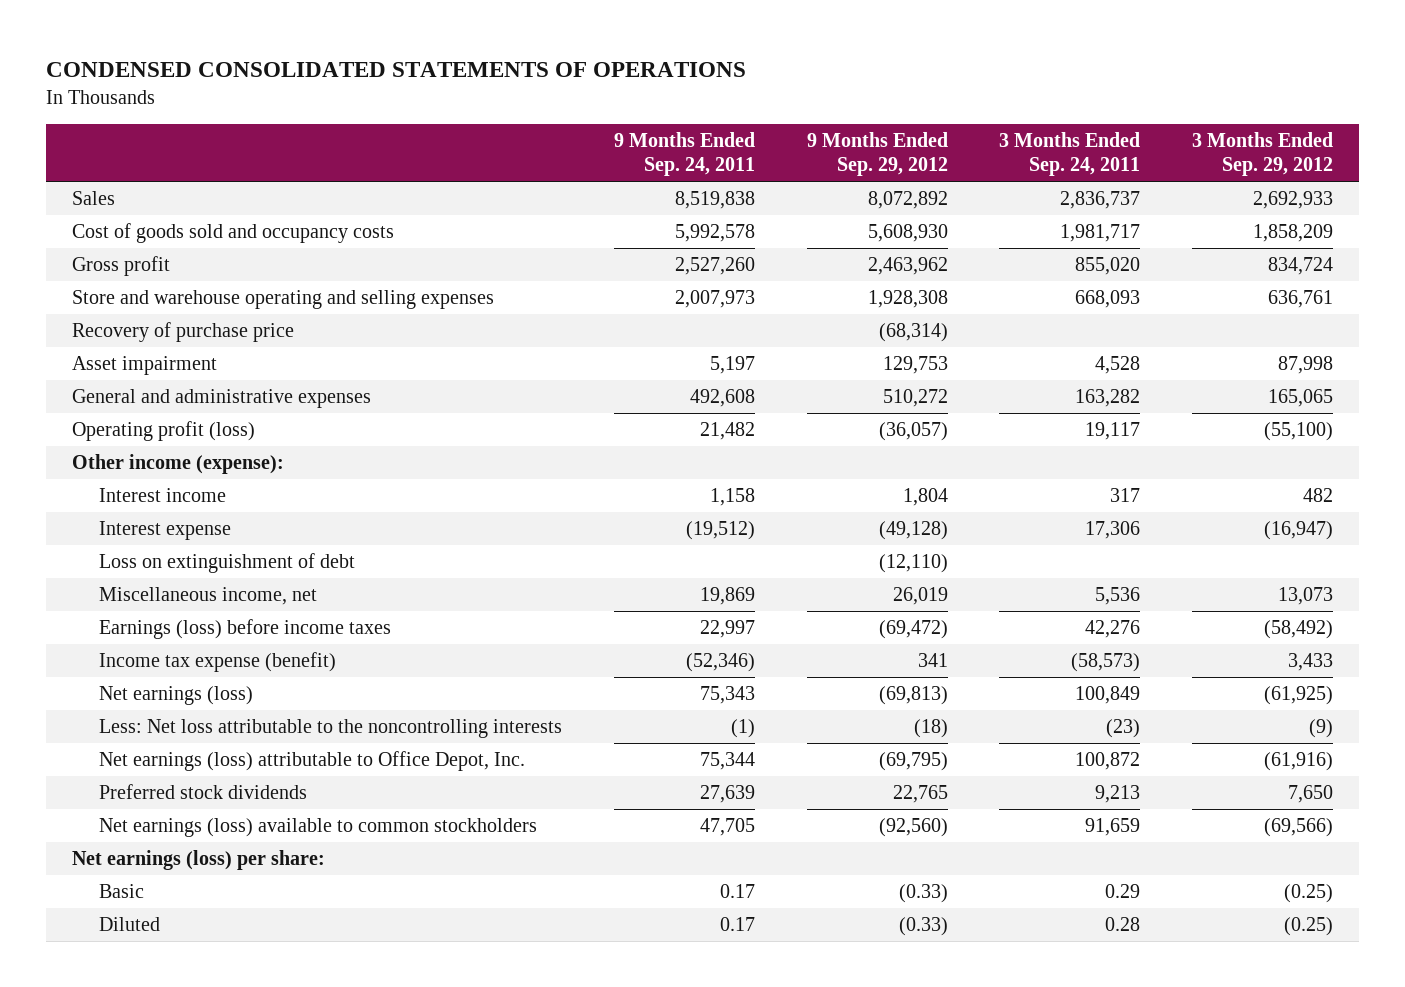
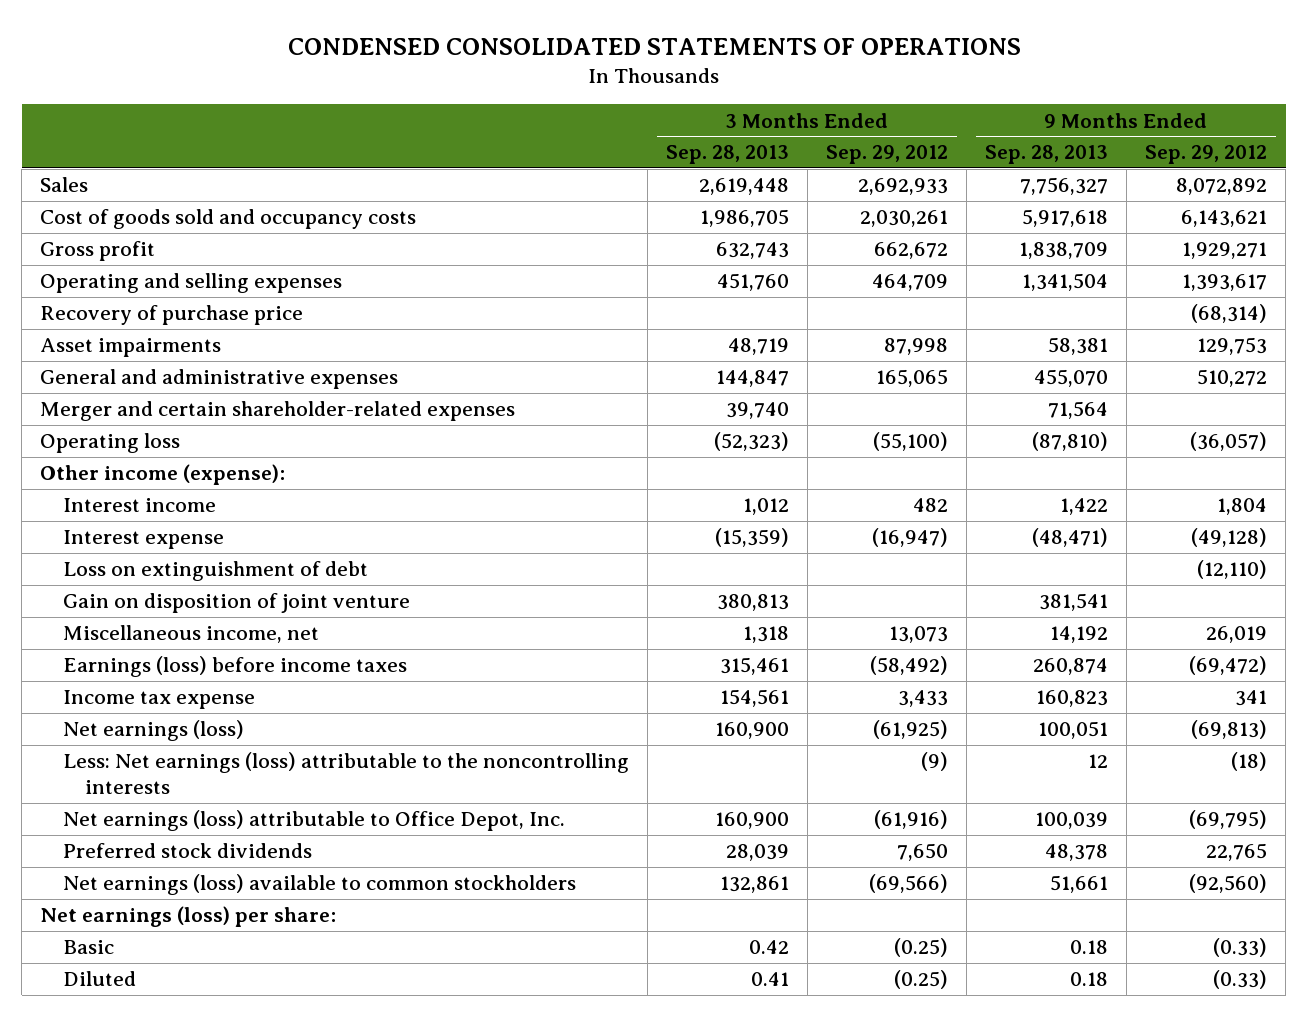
- | 9 Months Ended Sep. 24, 2011 | 9 Months Ended Sep. 29, 2012 | 3 Months Ended Sep. 24, 2011 | 3 Months Ended Sep. 29, 2012
+ | 3 Months Ended Sep. 28, 2013 | 3 Months Ended Sep. 29, 2012 | 9 Months Ended Sep. 28, 2013 | 9 Months Ended Sep. 29, 2012
- Cost of goods sold and occupancy costs | 5,992,578 | 5,608,930 | 1,981,717 | 1,858,209
- Gross profit | 2,527,260 | 2,463,962 | 855,020 | 834,724
- Store and warehouse operating and selling expenses | 2,007,973 | 1,928,308 | 668,093 | 636,761
+ Cost of goods sold and occupancy costs | 1,986,705 | 2,030,261 | 5,917,618 | 6,143,621
+ Gross profit | 632,743 | 662,672 | 1,838,709 | 1,929,271
+ Operating and selling expenses | 451,760 | 464,709 | 1,341,504 | 1,393,617
- Asset impairment | 5,197 | 129,753 | 4,528 | 87,998
+ Asset impairments | 48,719 | 87,998 | 58,381 | 129,753
- Operating profit (loss) | 21,482 | (36,057) | 19,117 | (55,100)
+ Merger and certain shareholder-related expenses | 39,740 | | 71,564 |
+ Operating loss | (52,323) | (55,100) | (87,810) | (36,057)
+ Gain on disposition of joint venture | 380,813 | | 381,541 |
- Income tax expense (benefit) | (52,346) | 341 | (58,573) | 3,433
+ Income tax expense | 154,561 | 3,433 | 160,823 | 341
- Less: Net loss attributable to the noncontrolling interests | (1) | (18) | (23) | (9)
+ Less: Net earnings (loss) attributable to the noncontrolling interests | | (9) | 12 | (18)

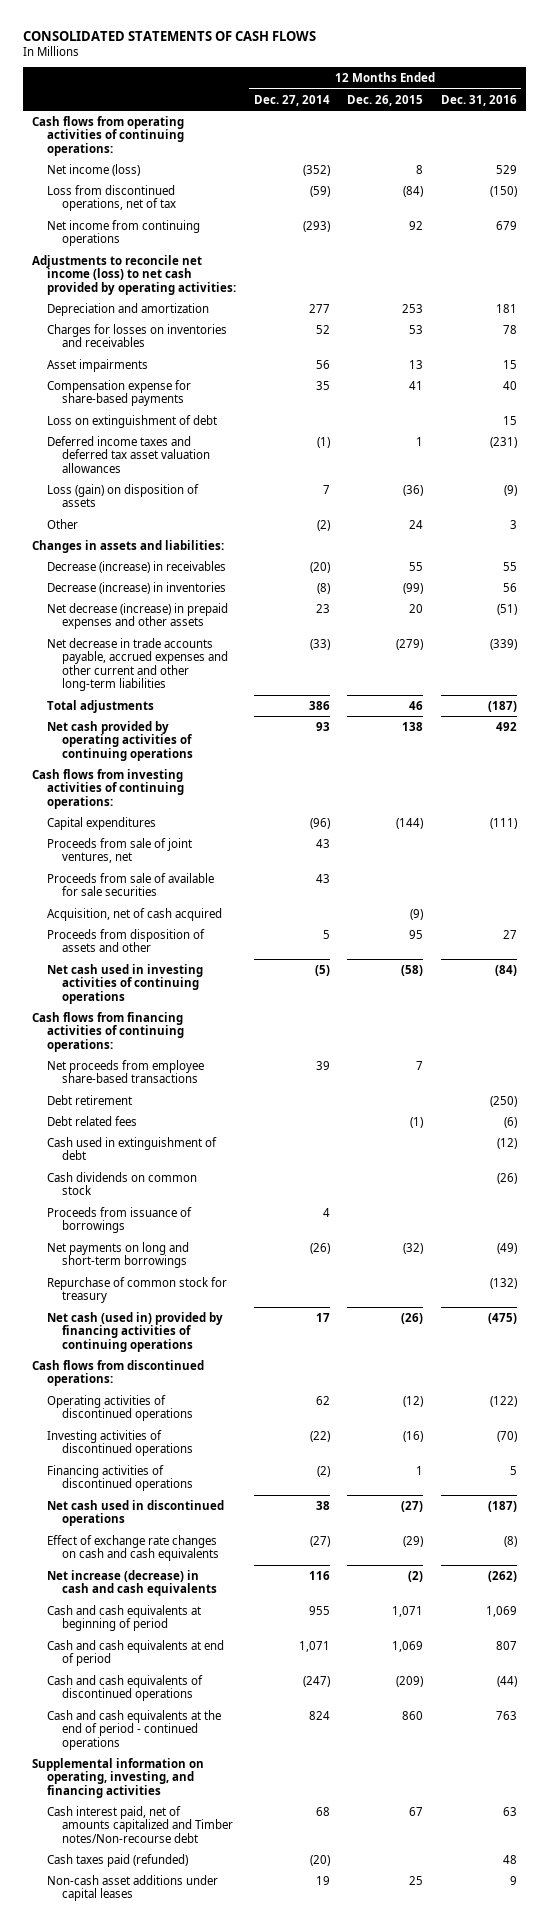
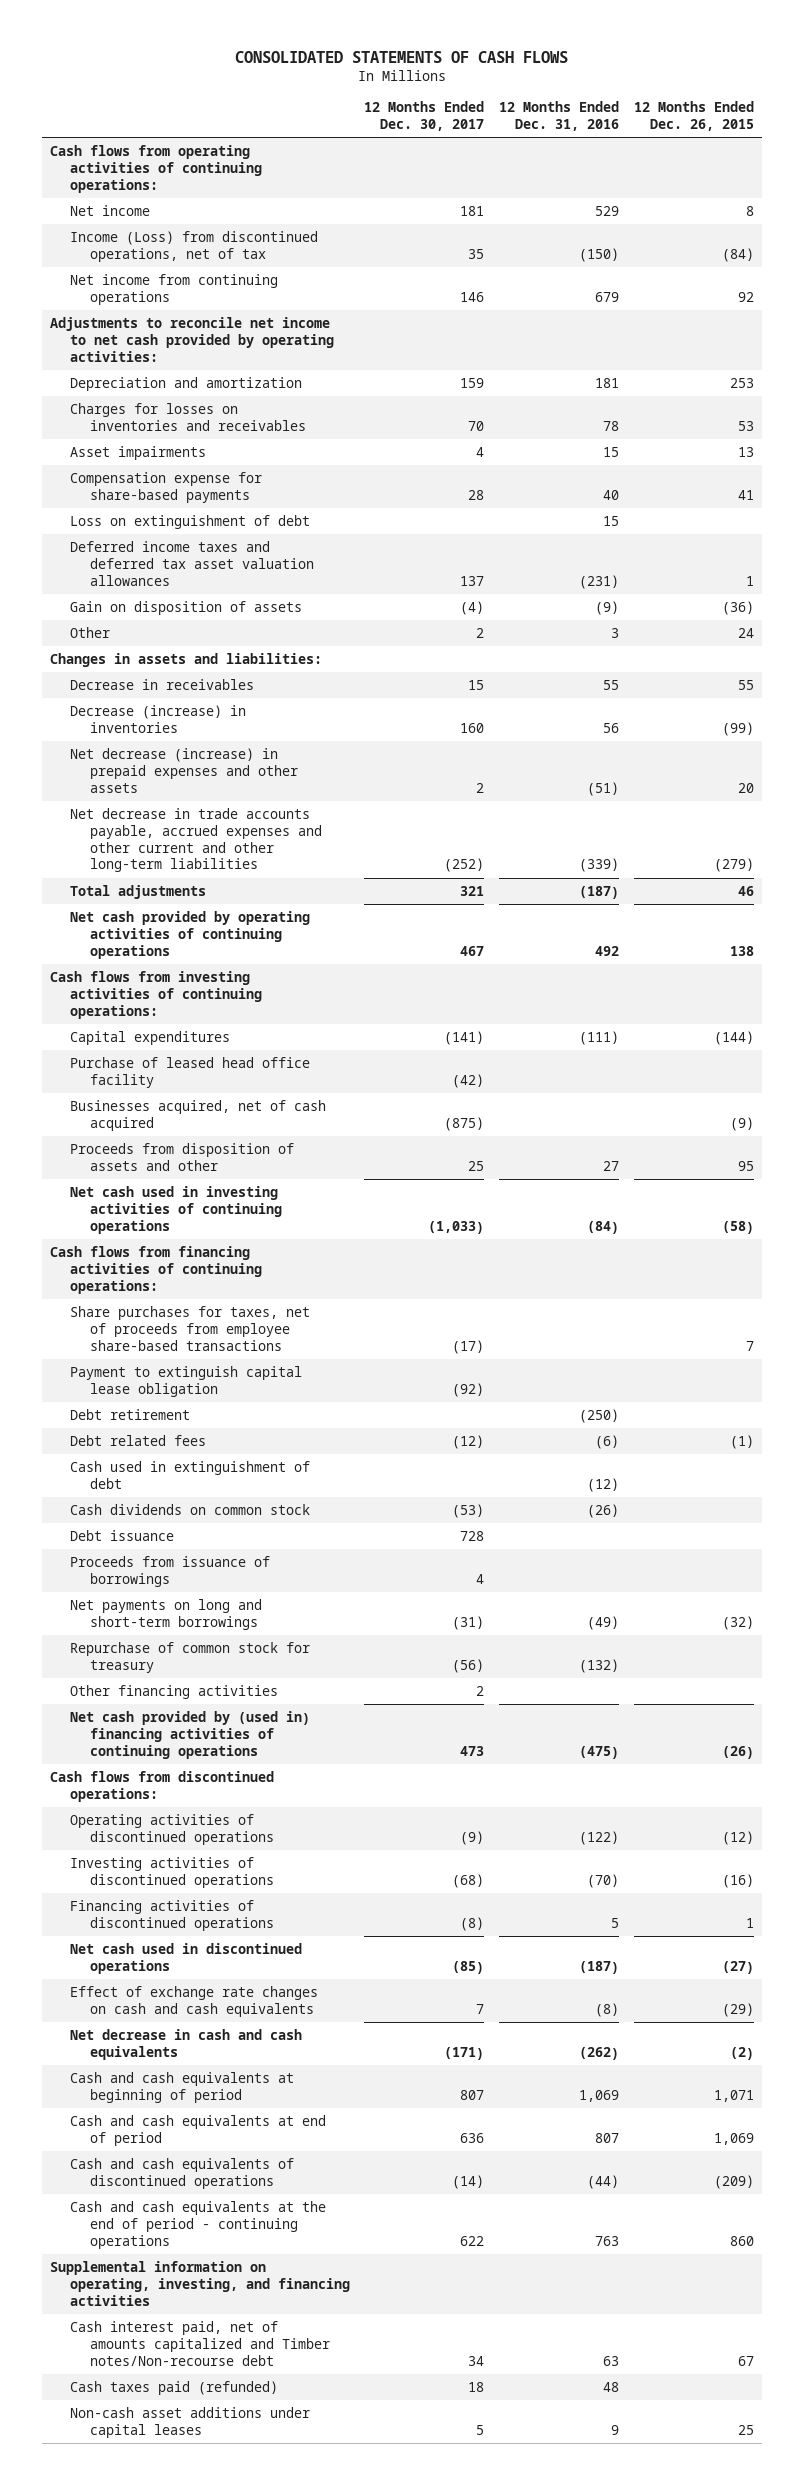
- | 12 Months Ended Dec. 27, 2014 | 12 Months Ended Dec. 26, 2015 | 12 Months Ended Dec. 31, 2016
+ | 12 Months Ended Dec. 30, 2017 | 12 Months Ended Dec. 31, 2016 | 12 Months Ended Dec. 26, 2015
- Net income (loss) | (352) | 8 | 529
- Loss from discontinued operations, net of tax | (59) | (84) | (150)
+ Net income | 181 | 529 | 8
+ Income (Loss) from discontinued operations, net of tax | 35 | (150) | (84)
- Adjustments to reconcile net income (loss) to net cash provided by operating activities:
+ Adjustments to reconcile net income to net cash provided by operating activities:
- Loss (gain) on disposition of assets | 7 | (36) | (9)
+ Gain on disposition of assets | (4) | (9) | (36)
- Decrease (increase) in receivables | (20) | 55 | 55
+ Decrease in receivables | 15 | 55 | 55
- Proceeds from sale of joint ventures, net | 43 | |
- Proceeds from sale of available for sale securities | 43 | |
- Acquisition, net of cash acquired | | (9) |
+ Purchase of leased head office facility | (42) | |
+ Businesses acquired, net of cash acquired | (875) | | (9)
- Net proceeds from employee share-based transactions | 39 | 7 |
+ Share purchases for taxes, net of proceeds from employee share-based transactions | (17) | | 7
+ Payment to extinguish capital lease obligation | (92) | |
+ Debt issuance | 728 | |
- Net cash (used in) provided by financing activities of continuing operations | 17 | (26) | (475)
+ Other financing activities | 2 | |
+ Net cash provided by (used in) financing activities of continuing operations | 473 | (475) | (26)
- Net increase (decrease) in cash and cash equivalents | 116 | (2) | (262)
+ Net decrease in cash and cash equivalents | (171) | (262) | (2)
- Cash and cash equivalents at the end of period - continued operations | 824 | 860 | 763
+ Cash and cash equivalents at the end of period - continuing operations | 622 | 763 | 860

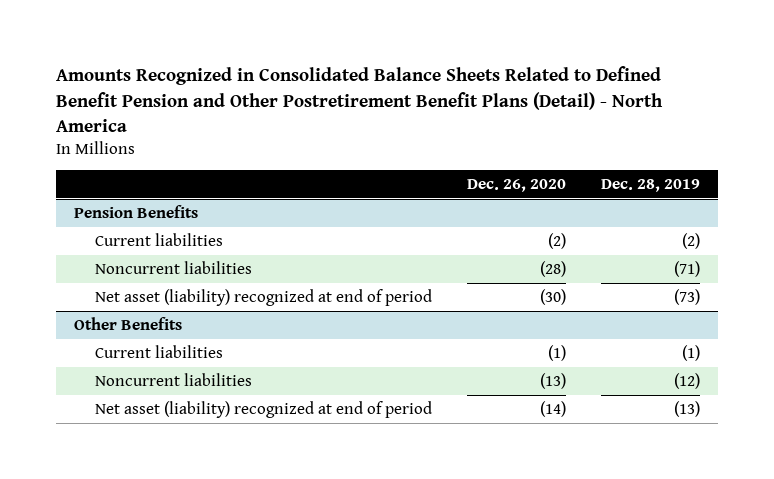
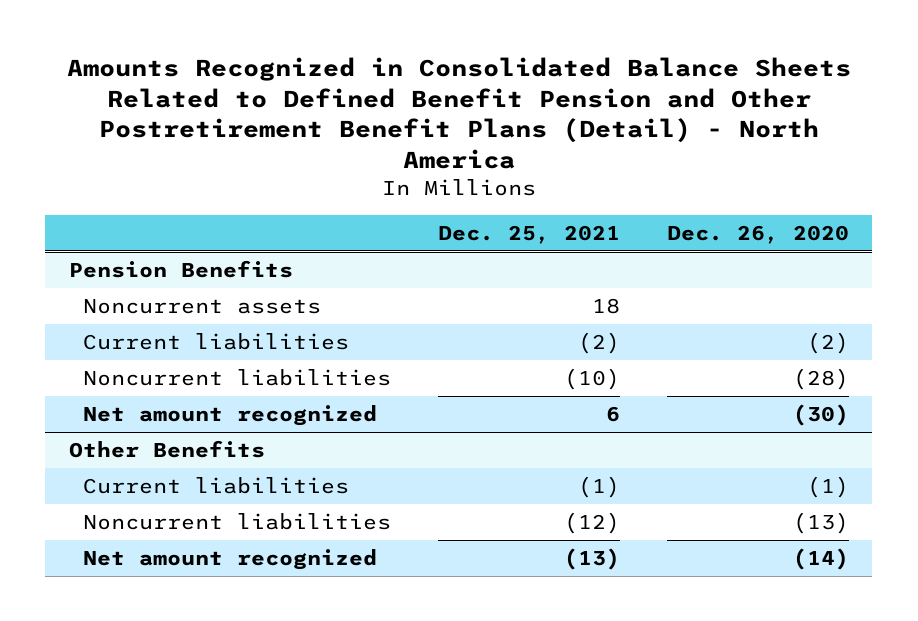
- | Dec. 26, 2020 | Dec. 28, 2019
+ | Dec. 25, 2021 | Dec. 26, 2020
@ Pension Benefits
+ Noncurrent assets | 18 |
- Net asset (liability) recognized at end of period | (30) | (73)
+ Net amount recognized | 6 | (30)
@ Other Benefits
- Net asset (liability) recognized at end of period | (14) | (13)
+ Net amount recognized | (13) | (14)

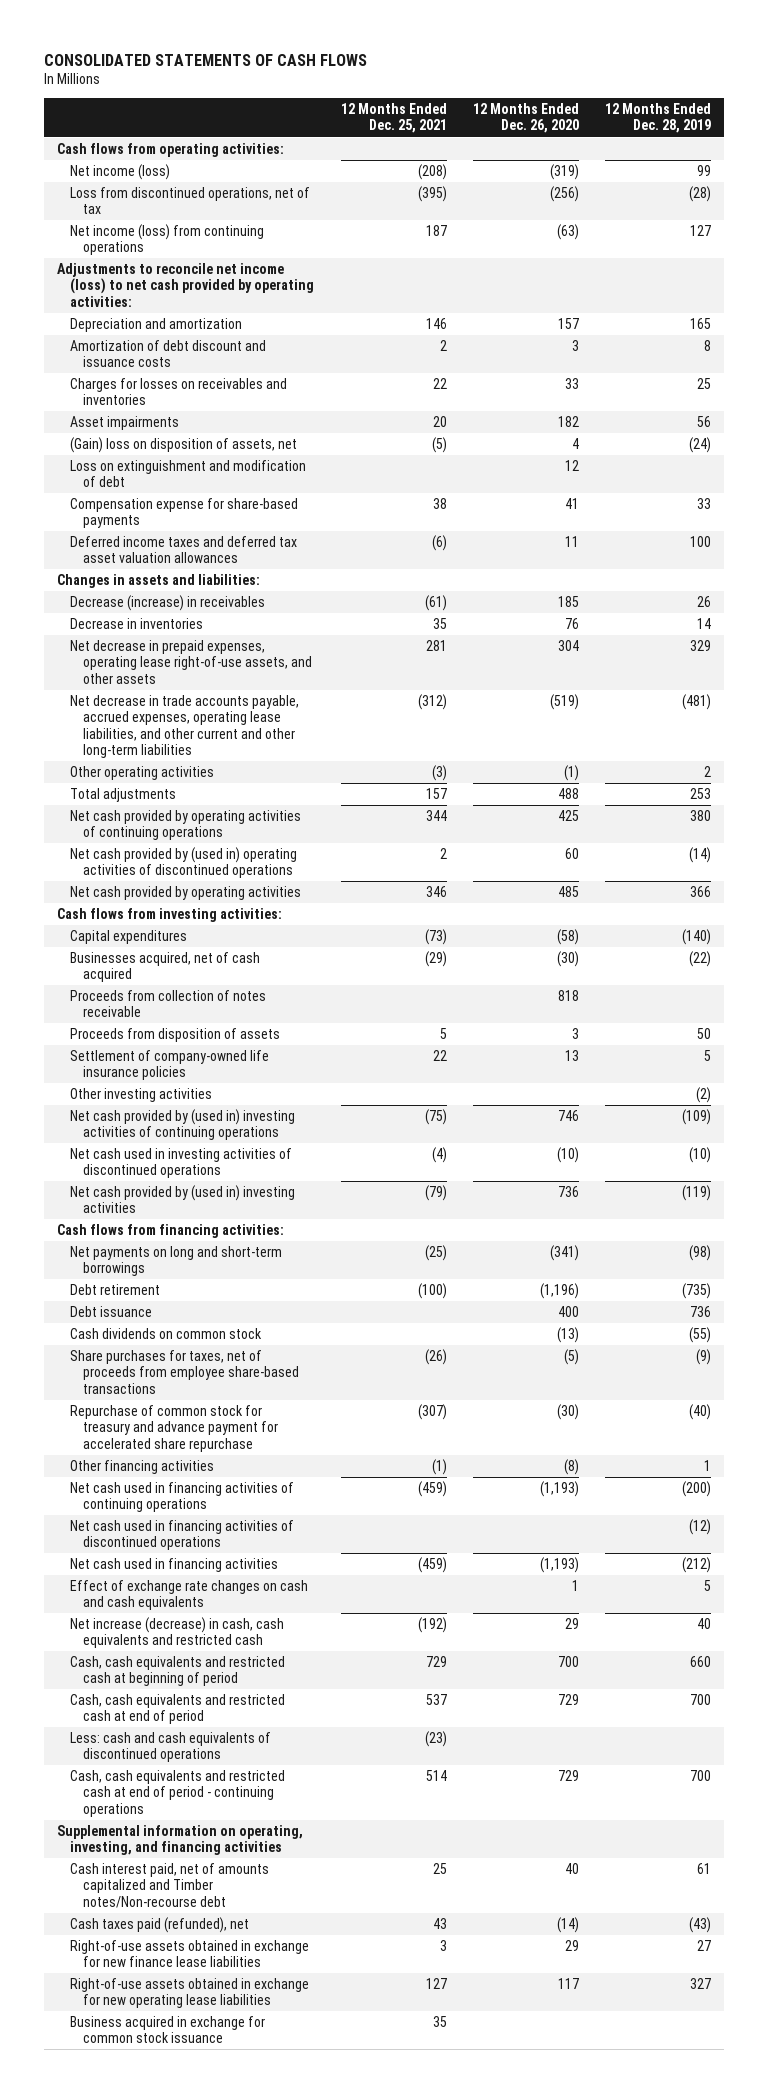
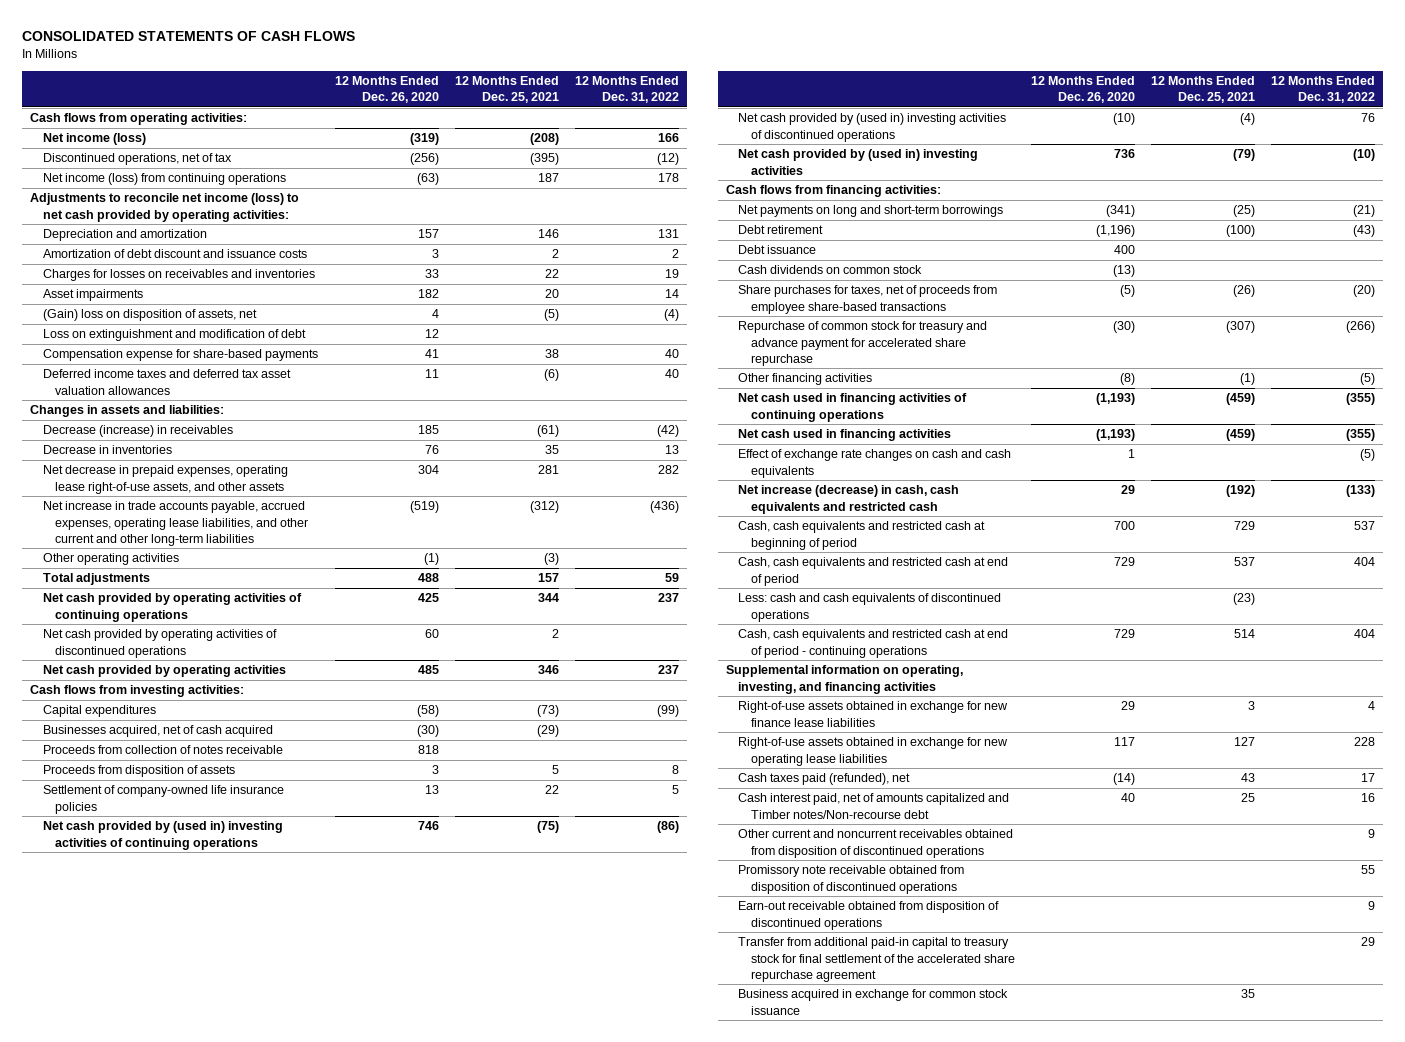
- | 12 Months Ended Dec. 25, 2021 | 12 Months Ended Dec. 26, 2020 | 12 Months Ended Dec. 28, 2019
+ | 12 Months Ended Dec. 26, 2020 | 12 Months Ended Dec. 25, 2021 | 12 Months Ended Dec. 31, 2022
- Loss from discontinued operations, net of tax | (395) | (256) | (28)
+ Discontinued operations, net of tax | (256) | (395) | (12)
- Net decrease in trade accounts payable, accrued expenses, operating lease liabilities, and other current and other long-term liabilities | (312) | (519) | (481)
+ Net increase in trade accounts payable, accrued expenses, operating lease liabilities, and other current and other long-term liabilities | (519) | (312) | (436)
- Net cash provided by (used in) operating activities of discontinued operations | 2 | 60 | (14)
+ Net cash provided by operating activities of discontinued operations | 60 | 2 |
- Other investing activities | | | (2)
- Net cash used in investing activities of discontinued operations | (4) | (10) | (10)
+ Net cash provided by (used in) investing activities of discontinued operations | (10) | (4) | 76
- Net cash used in financing activities of discontinued operations | | | (12)
moved down: Cash taxes paid (refunded), net | (14) | 43 | 17
moved down: Cash interest paid, net of amounts capitalized and Timber notes/Non-recourse debt | 40 | 25 | 16
+ Other current and noncurrent receivables obtained from disposition of discontinued operations | | | 9
+ Promissory note receivable obtained from disposition of discontinued operations | | | 55
+ Earn-out receivable obtained from disposition of discontinued operations | | | 9
+ Transfer from additional paid-in capital to treasury stock for final settlement of the accelerated share repurchase agreement | | | 29

